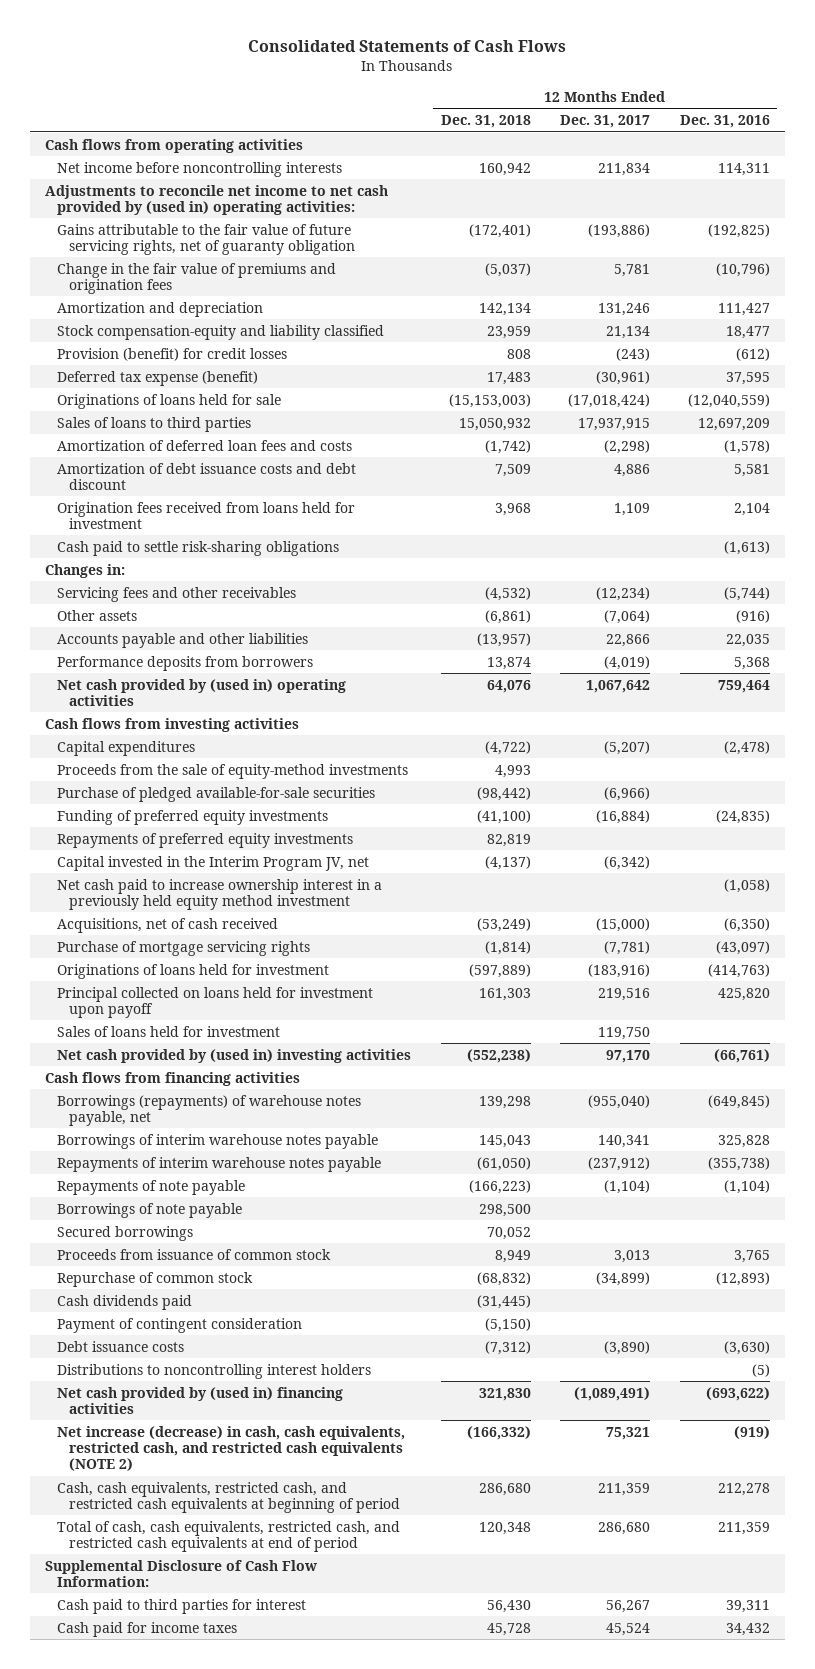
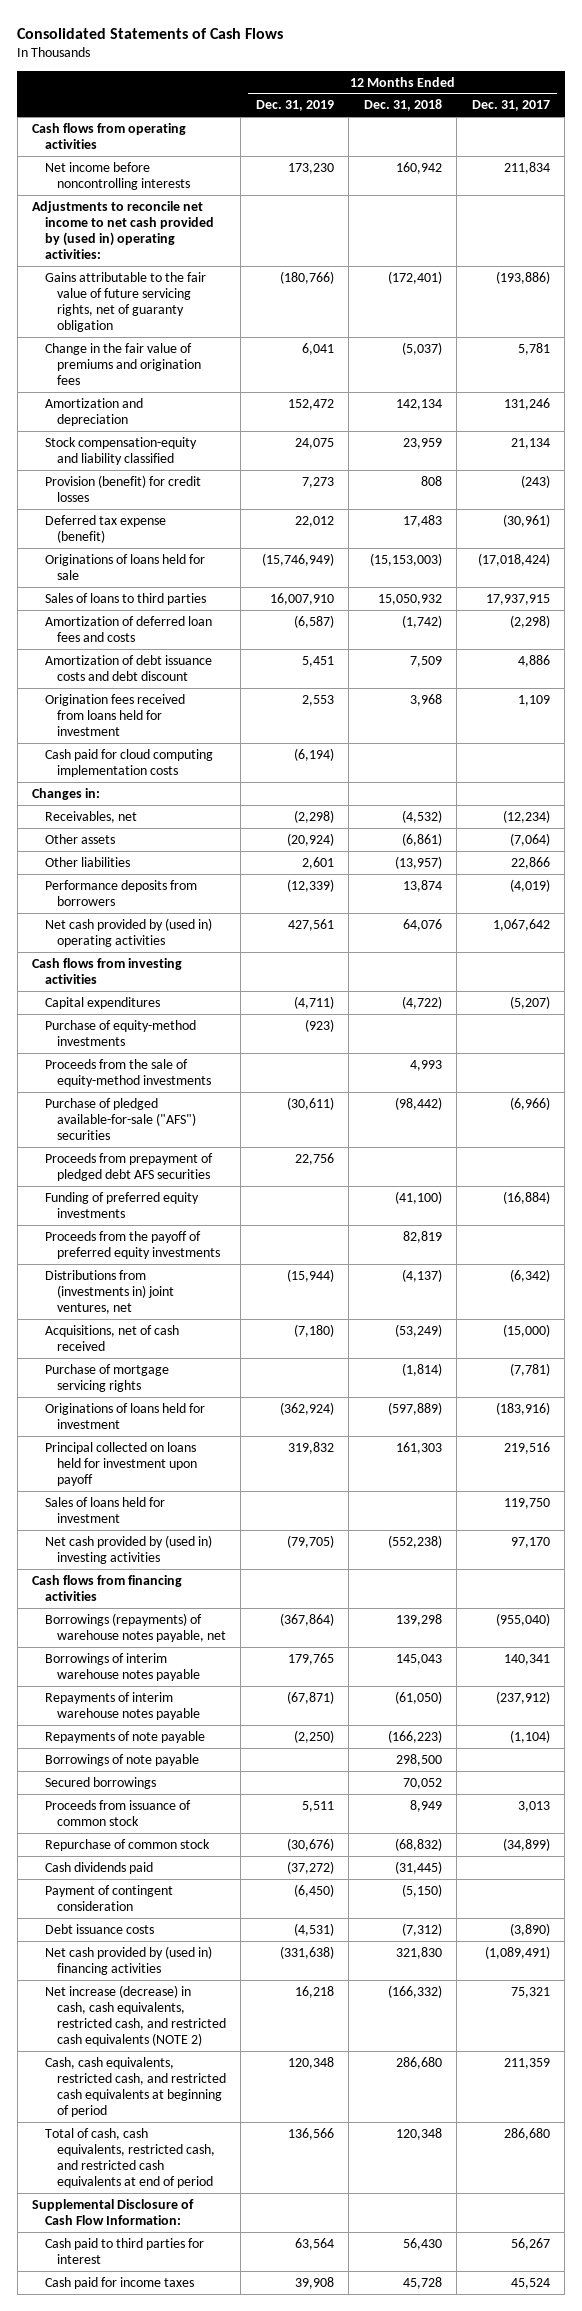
- | 12 Months Ended Dec. 31, 2018 | 12 Months Ended Dec. 31, 2017 | 12 Months Ended Dec. 31, 2016
+ | 12 Months Ended Dec. 31, 2019 | 12 Months Ended Dec. 31, 2018 | 12 Months Ended Dec. 31, 2017
- Cash paid to settle risk-sharing obligations | | | (1,613)
+ Cash paid for cloud computing implementation costs | (6,194) | |
- Servicing fees and other receivables | (4,532) | (12,234) | (5,744)
+ Receivables, net | (2,298) | (4,532) | (12,234)
- Accounts payable and other liabilities | (13,957) | 22,866 | 22,035
+ Other liabilities | 2,601 | (13,957) | 22,866
+ Purchase of equity-method investments | (923) | |
- Purchase of pledged available-for-sale securities | (98,442) | (6,966) |
+ Purchase of pledged available-for-sale ("AFS") securities | (30,611) | (98,442) | (6,966)
+ Proceeds from prepayment of pledged debt AFS securities | 22,756 | |
- Repayments of preferred equity investments | 82,819 | |
- Capital invested in the Interim Program JV, net | (4,137) | (6,342) |
- Net cash paid to increase ownership interest in a previously held equity method investment | | | (1,058)
+ Proceeds from the payoff of preferred equity investments | | 82,819 |
+ Distributions from (investments in) joint ventures, net | (15,944) | (4,137) | (6,342)
- Distributions to noncontrolling interest holders | | | (5)

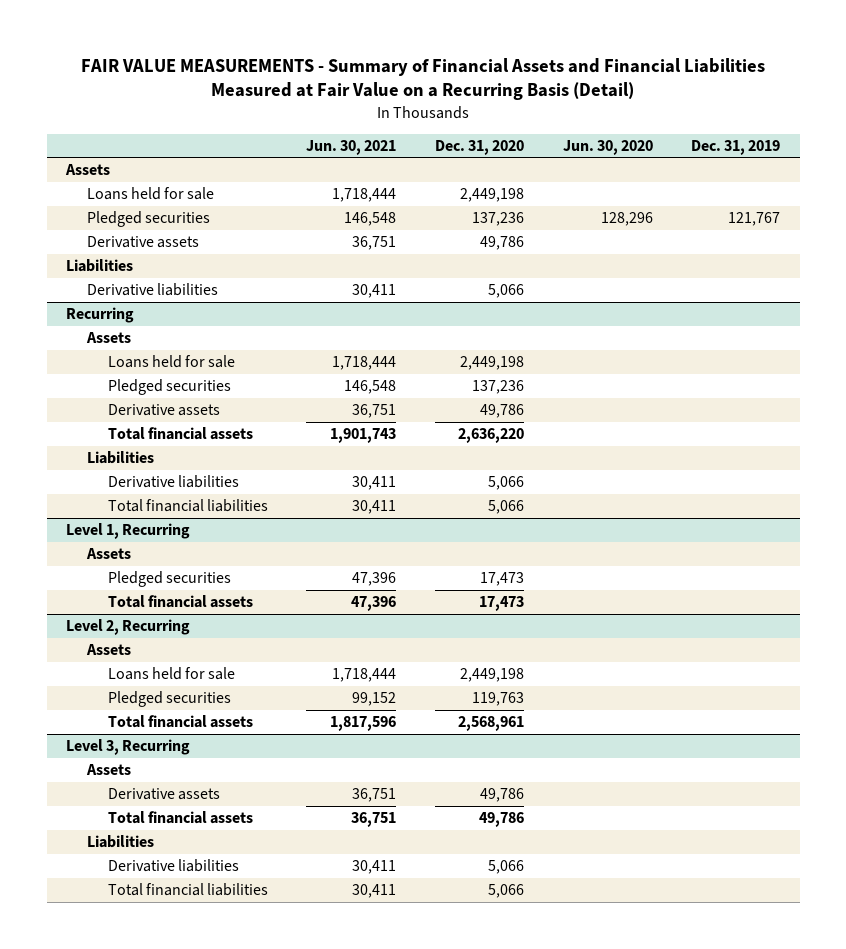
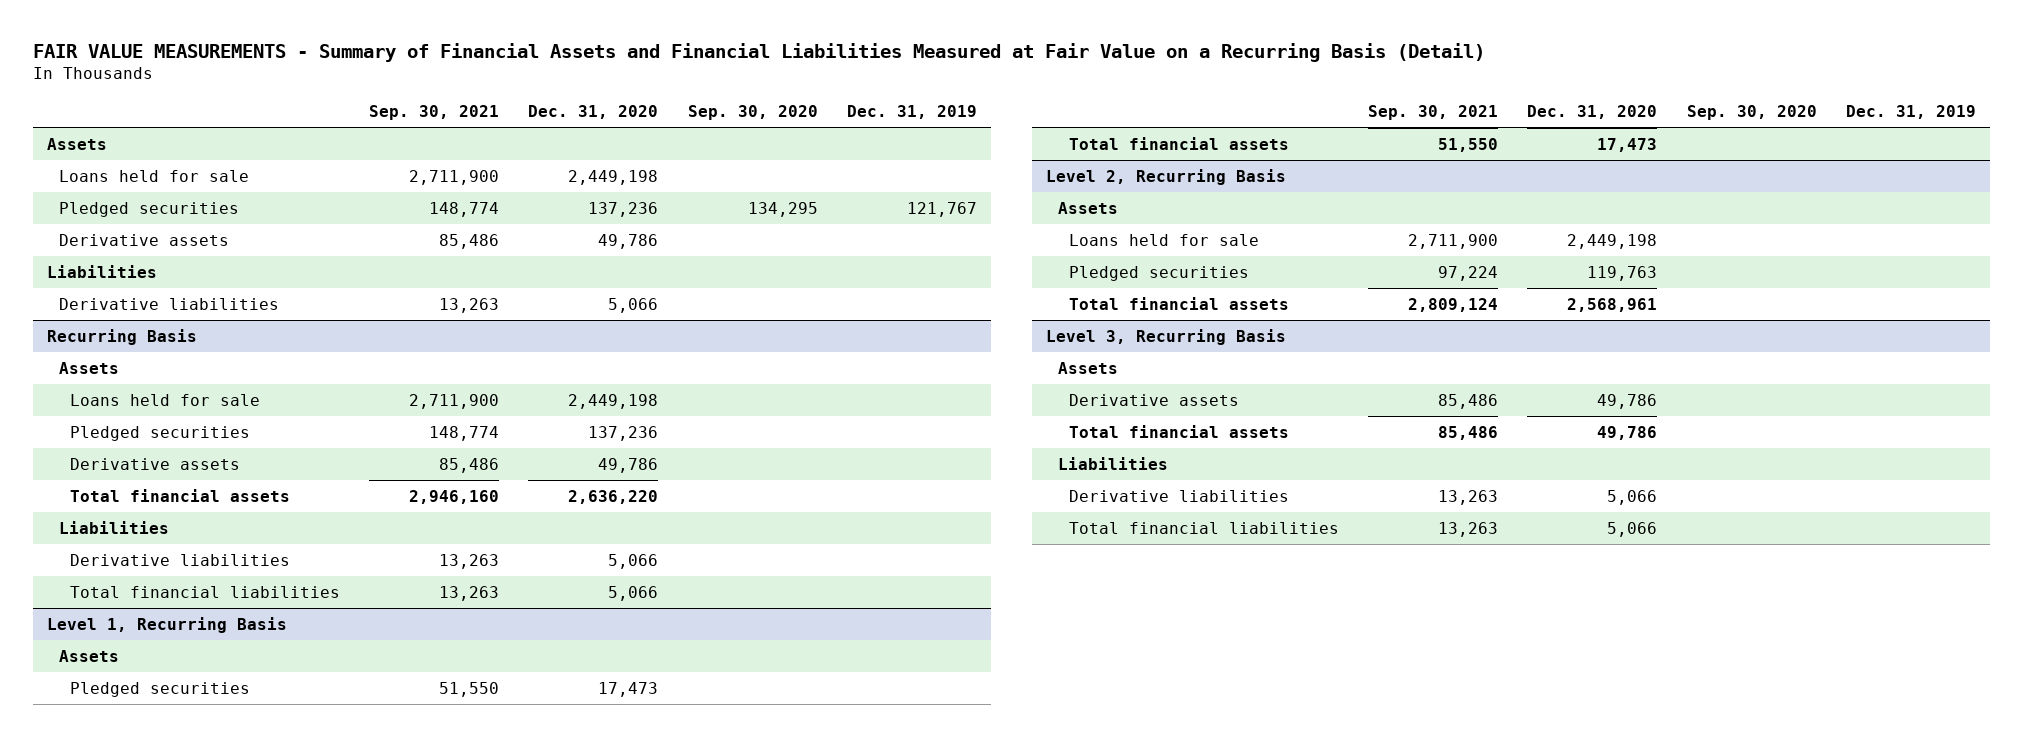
- | Jun. 30, 2021 | Dec. 31, 2020 | Jun. 30, 2020 | Dec. 31, 2019
+ | Sep. 30, 2021 | Dec. 31, 2020 | Sep. 30, 2020 | Dec. 31, 2019
- Recurring
+ Recurring Basis
- Level 1, Recurring
+ Level 1, Recurring Basis
- Level 2, Recurring
+ Level 2, Recurring Basis
- Level 3, Recurring
+ Level 3, Recurring Basis

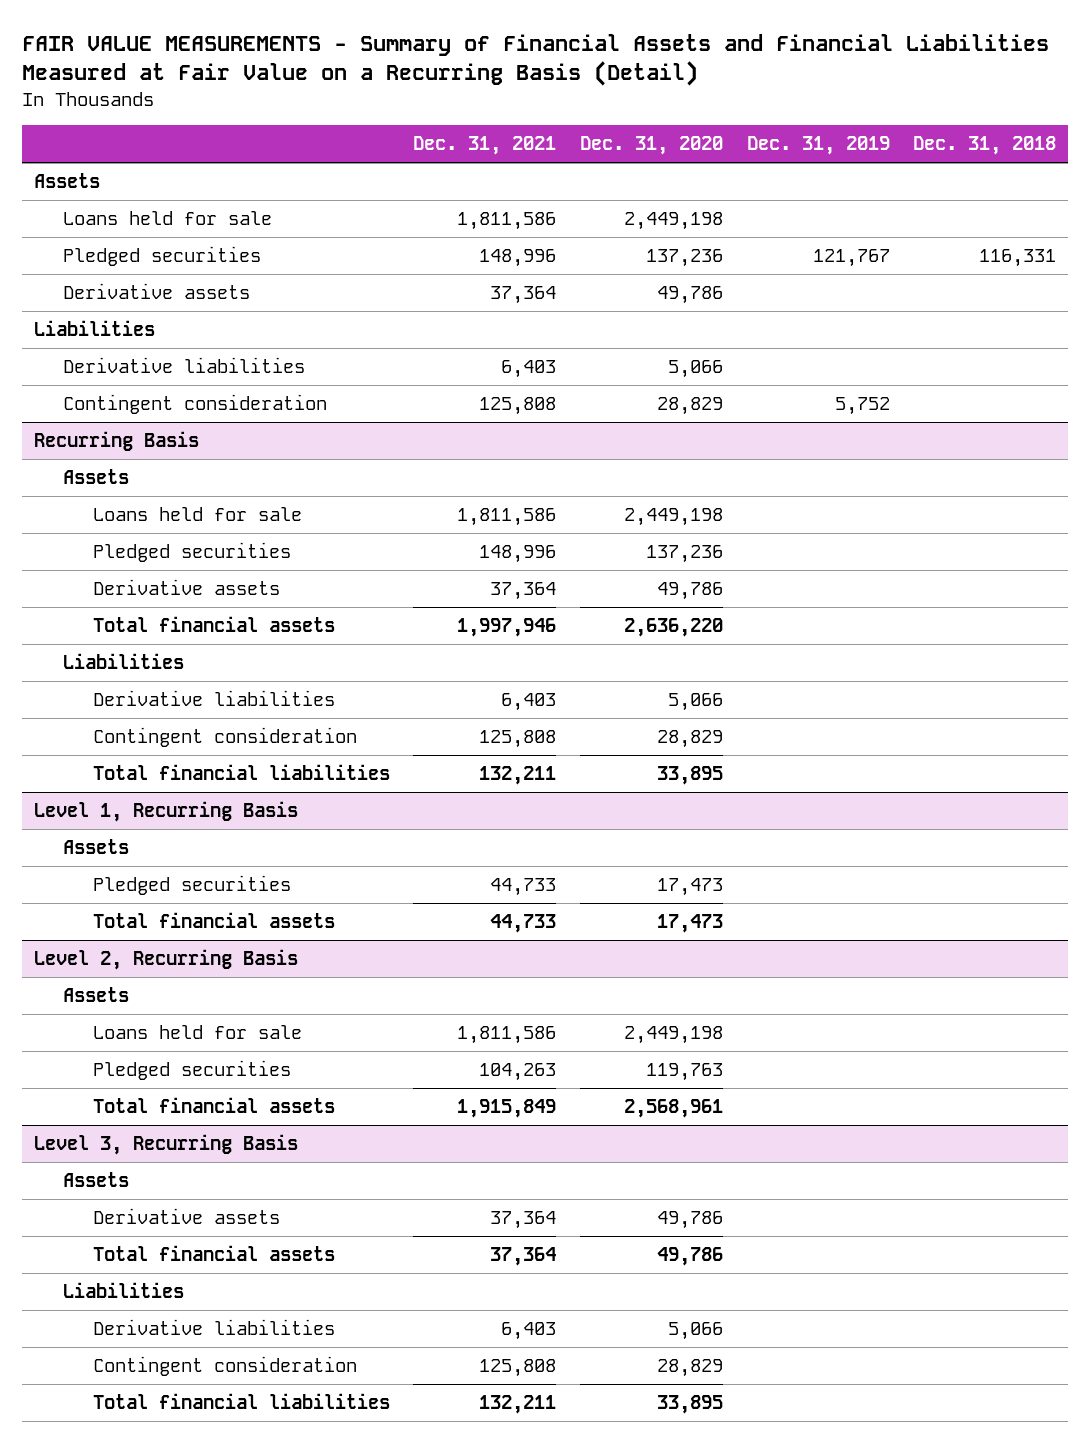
- | Sep. 30, 2021 | Dec. 31, 2020 | Sep. 30, 2020 | Dec. 31, 2019
+ | Dec. 31, 2021 | Dec. 31, 2020 | Dec. 31, 2019 | Dec. 31, 2018
+ Contingent consideration | 125,808 | 28,829 | 5,752 |
@ Recurring Basis
- Total financial liabilities | 13,263 | 5,066 | |
+ Contingent consideration | 125,808 | 28,829 | |
+ Total financial liabilities | 132,211 | 33,895 | |
@ Level 3, Recurring Basis
- Total financial liabilities | 13,263 | 5,066 | |
+ Contingent consideration | 125,808 | 28,829 | |
+ Total financial liabilities | 132,211 | 33,895 | |

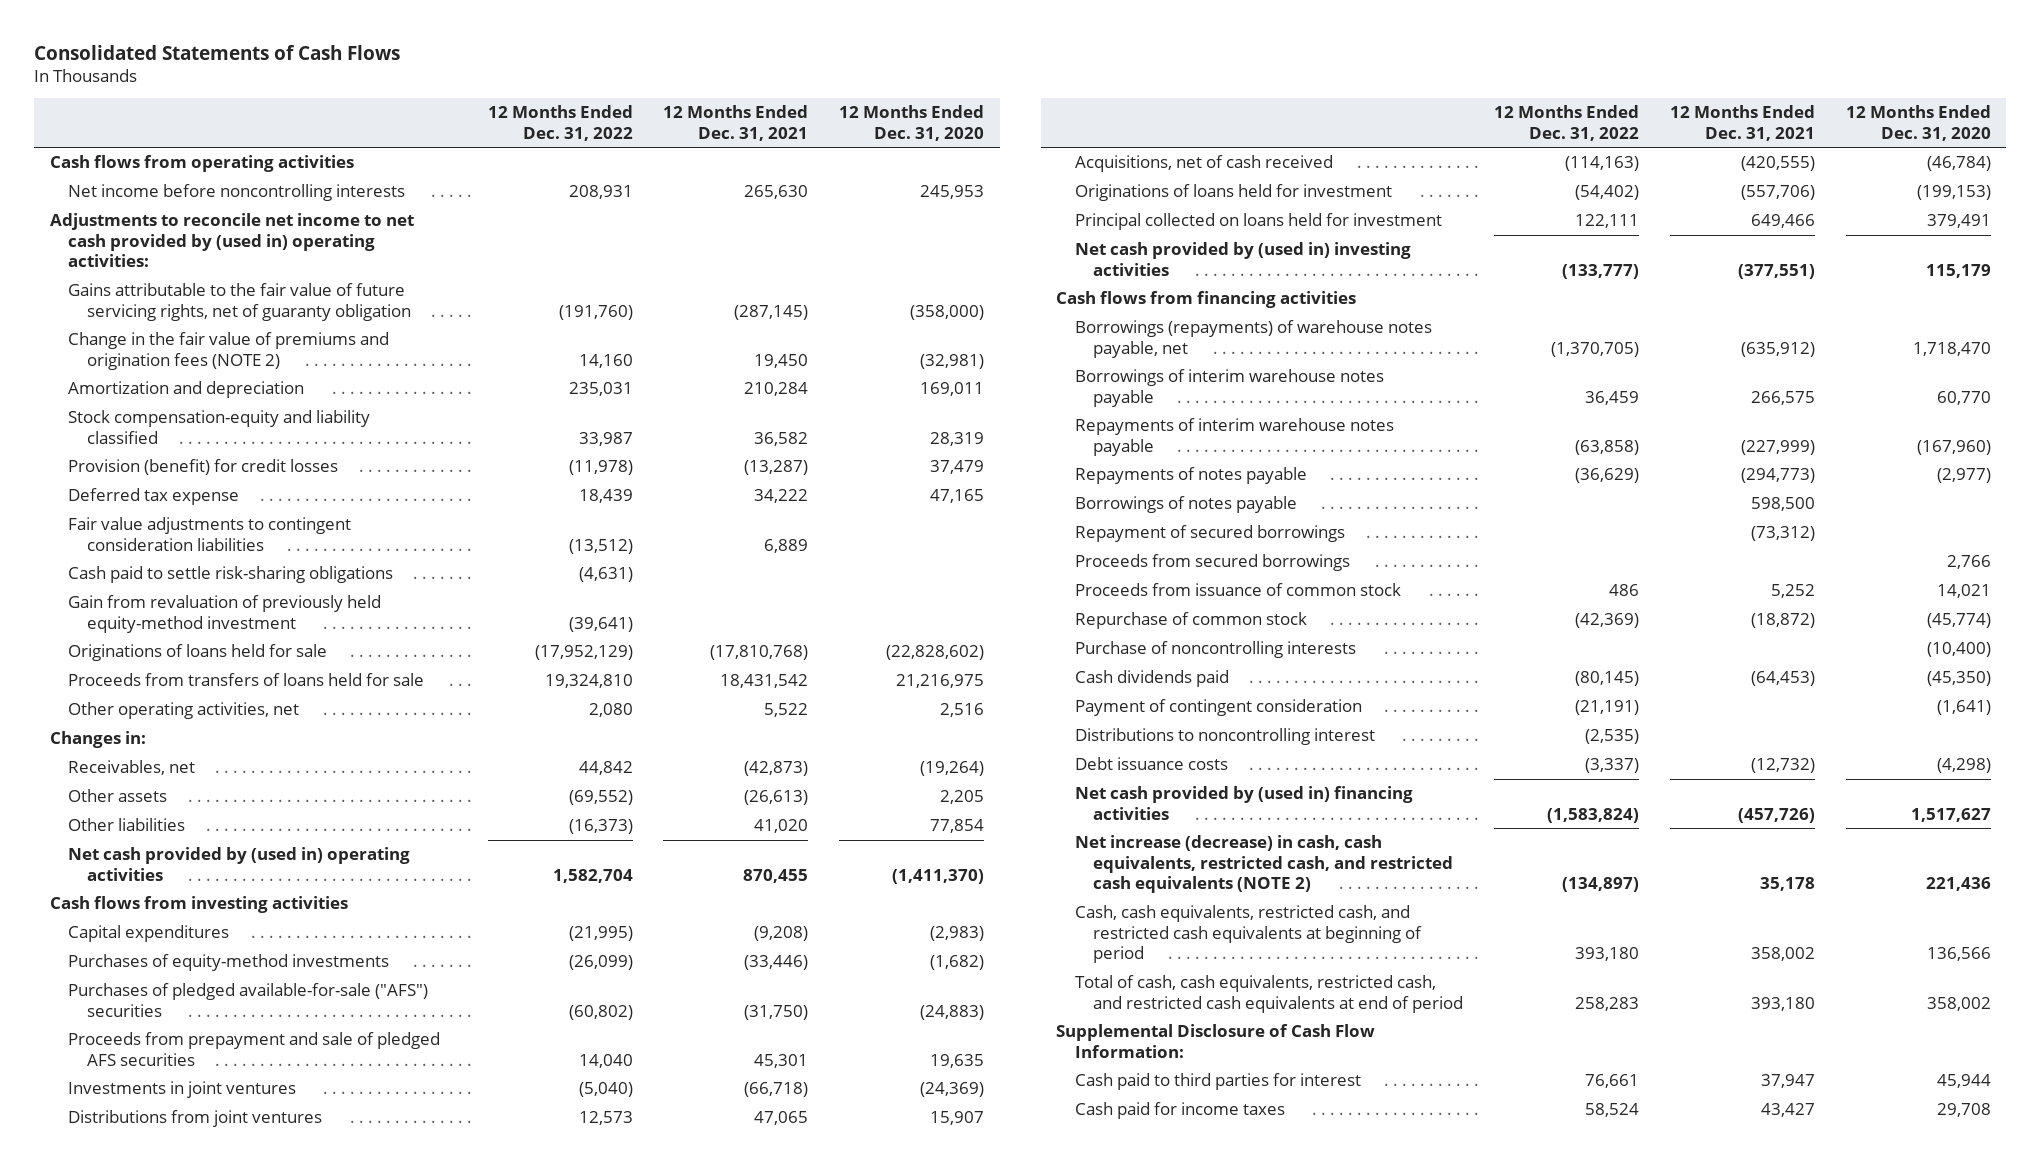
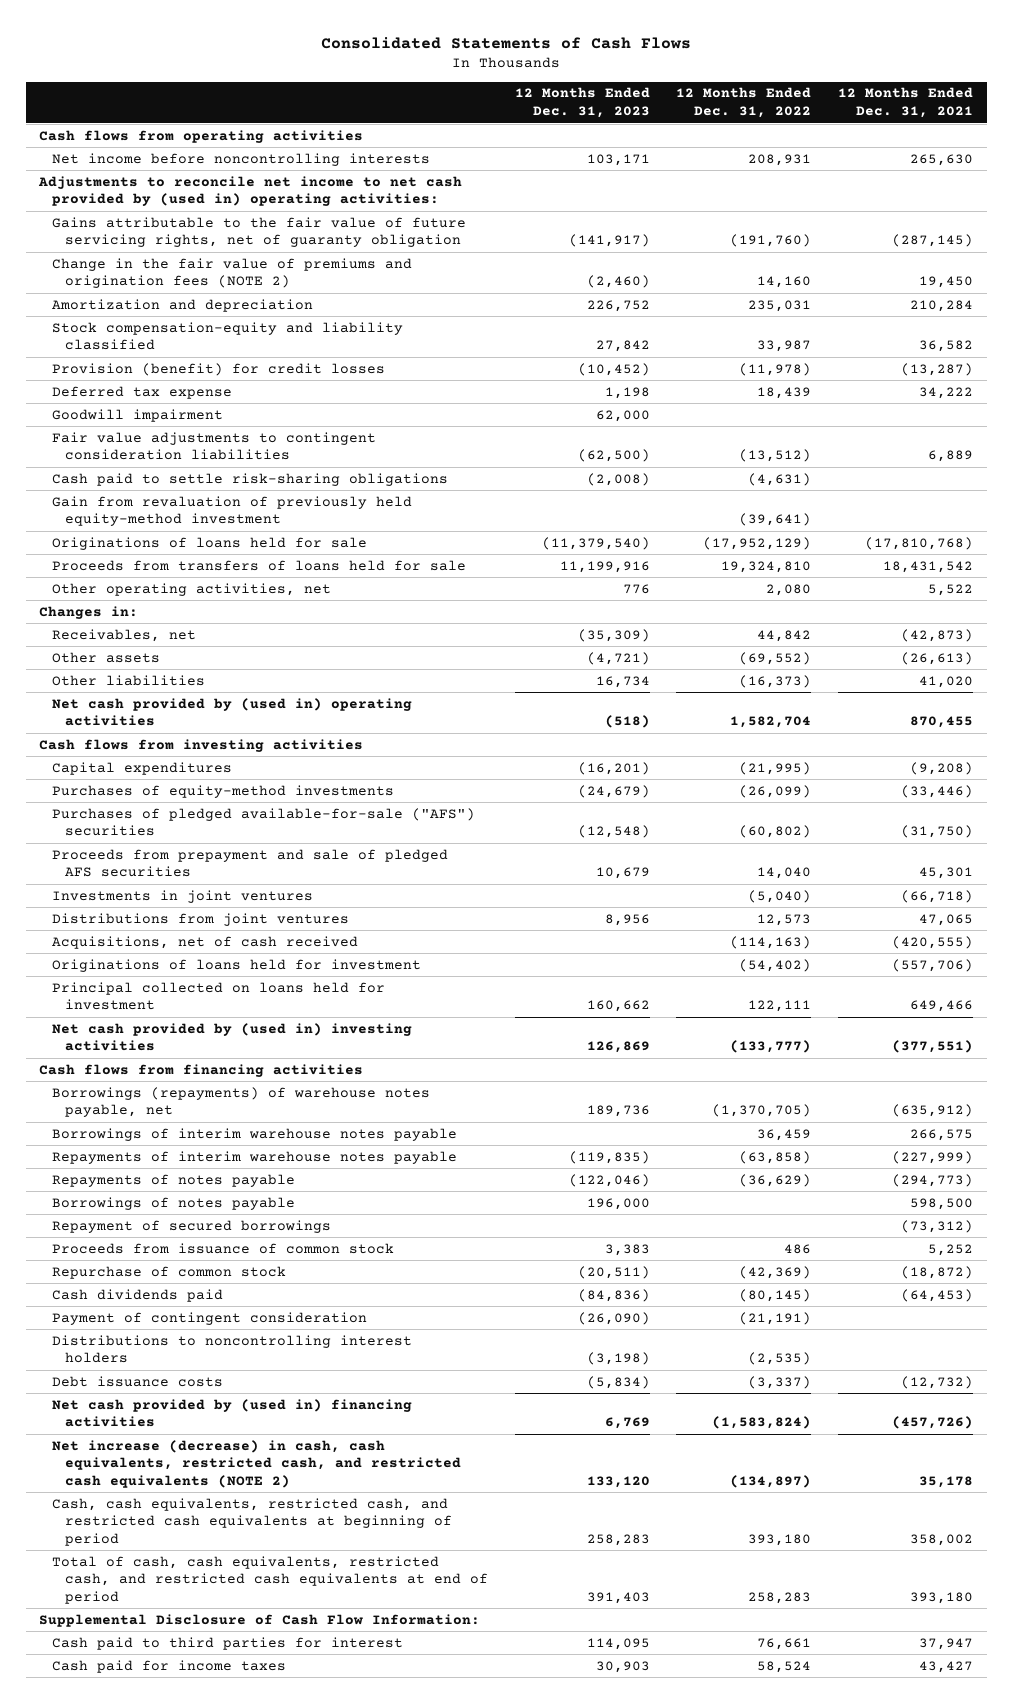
- | 12 Months Ended Dec. 31, 2022 | 12 Months Ended Dec. 31, 2021 | 12 Months Ended Dec. 31, 2020
+ | 12 Months Ended Dec. 31, 2023 | 12 Months Ended Dec. 31, 2022 | 12 Months Ended Dec. 31, 2021
+ Goodwill impairment | 62,000 | |
- Proceeds from secured borrowings | | | 2,766
- Purchase of noncontrolling interests | | | (10,400)
- Distributions to noncontrolling interest | (2,535) | |
+ Distributions to noncontrolling interest holders | (3,198) | (2,535) |

